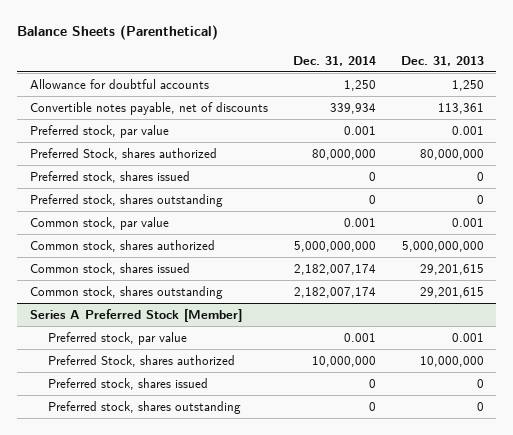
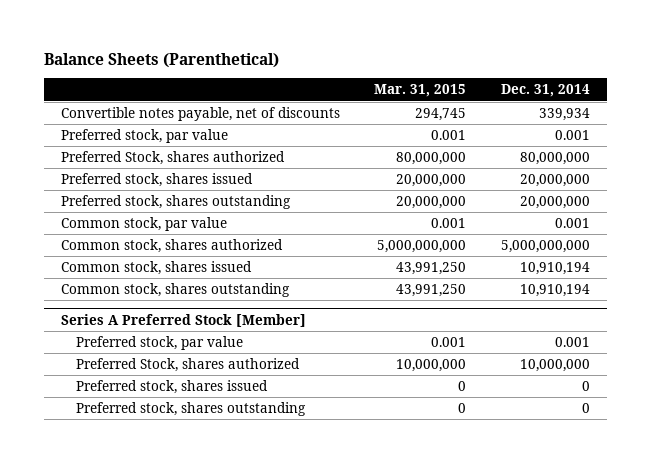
- | Dec. 31, 2014 | Dec. 31, 2013
+ | Mar. 31, 2015 | Dec. 31, 2014
- Allowance for doubtful accounts | 1,250 | 1,250
- Preferred stock, shares issued | 0 | 0
- Preferred stock, shares outstanding | 0 | 0
+ Preferred stock, shares issued | 20,000,000 | 20,000,000
+ Preferred stock, shares outstanding | 20,000,000 | 20,000,000
- Common stock, shares issued | 2,182,007,174 | 29,201,615
- Common stock, shares outstanding | 2,182,007,174 | 29,201,615
+ Common stock, shares issued | 43,991,250 | 10,910,194
+ Common stock, shares outstanding | 43,991,250 | 10,910,194

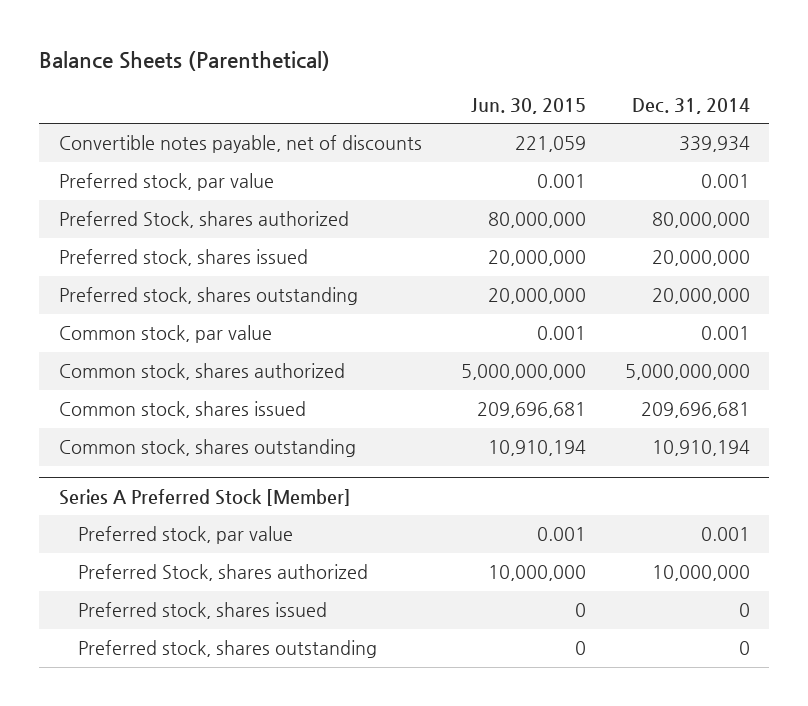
- | Mar. 31, 2015 | Dec. 31, 2014
+ | Jun. 30, 2015 | Dec. 31, 2014
- Common stock, shares issued | 43,991,250 | 10,910,194
+ Common stock, shares issued | 209,696,681 | 209,696,681

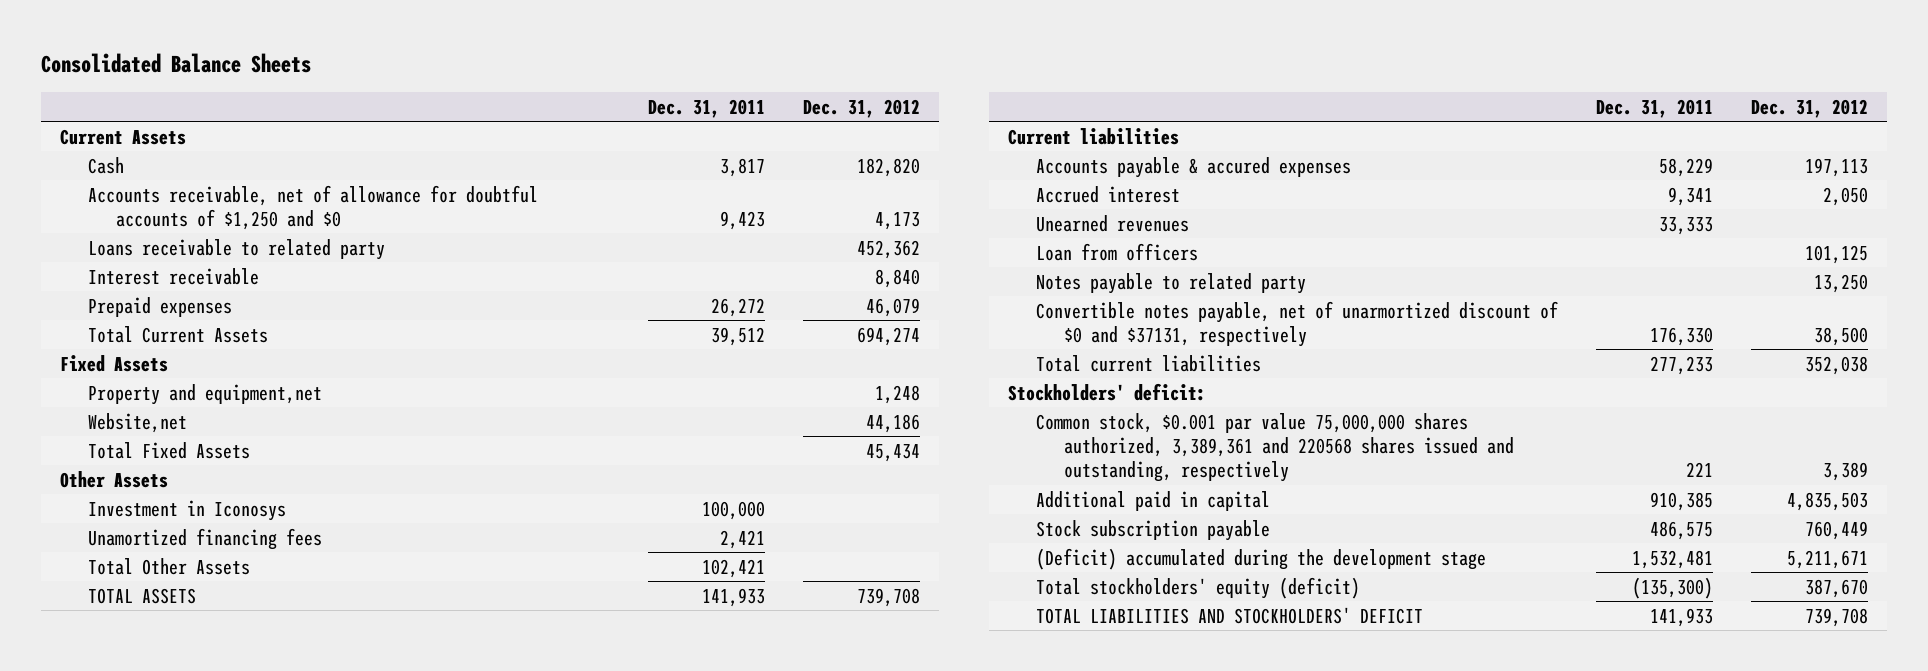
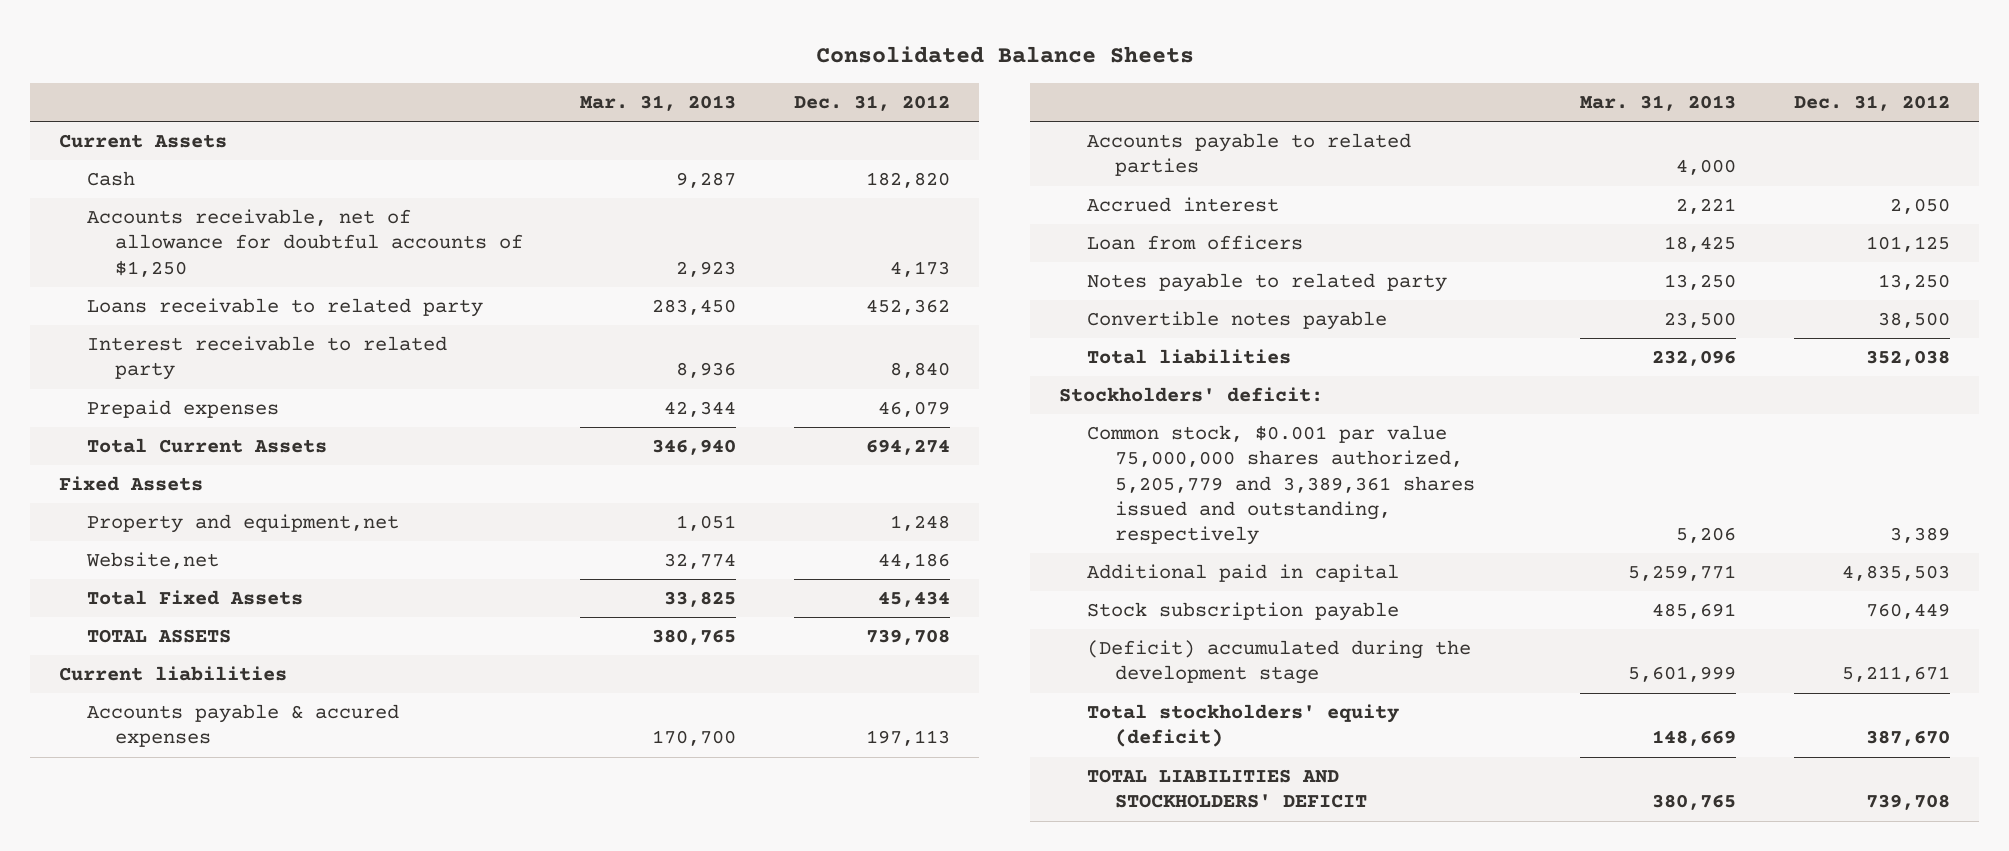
- | Dec. 31, 2011 | Dec. 31, 2012
+ | Mar. 31, 2013 | Dec. 31, 2012
- Accounts receivable, net of allowance for doubtful accounts of $1,250 and $0 | 9,423 | 4,173
+ Accounts receivable, net of allowance for doubtful accounts of $1,250 | 2,923 | 4,173
- Interest receivable | | 8,840
+ Interest receivable to related party | 8,936 | 8,840
- Other Assets
- Investment in Iconosys | 100,000 |
- Unamortized financing fees | 2,421 |
- Total Other Assets | 102,421 |
+ Accounts payable to related parties | 4,000 |
- Unearned revenues | 33,333 |
- Convertible notes payable, net of unarmortized discount of $0 and $37131, respectively | 176,330 | 38,500
- Total current liabilities | 277,233 | 352,038
+ Convertible notes payable | 23,500 | 38,500
+ Total liabilities | 232,096 | 352,038
- Common stock, $0.001 par value 75,000,000 shares authorized, 3,389,361 and 220568 shares issued and outstanding, respectively | 221 | 3,389
+ Common stock, $0.001 par value 75,000,000 shares authorized, 5,205,779 and 3,389,361 shares issued and outstanding, respectively | 5,206 | 3,389

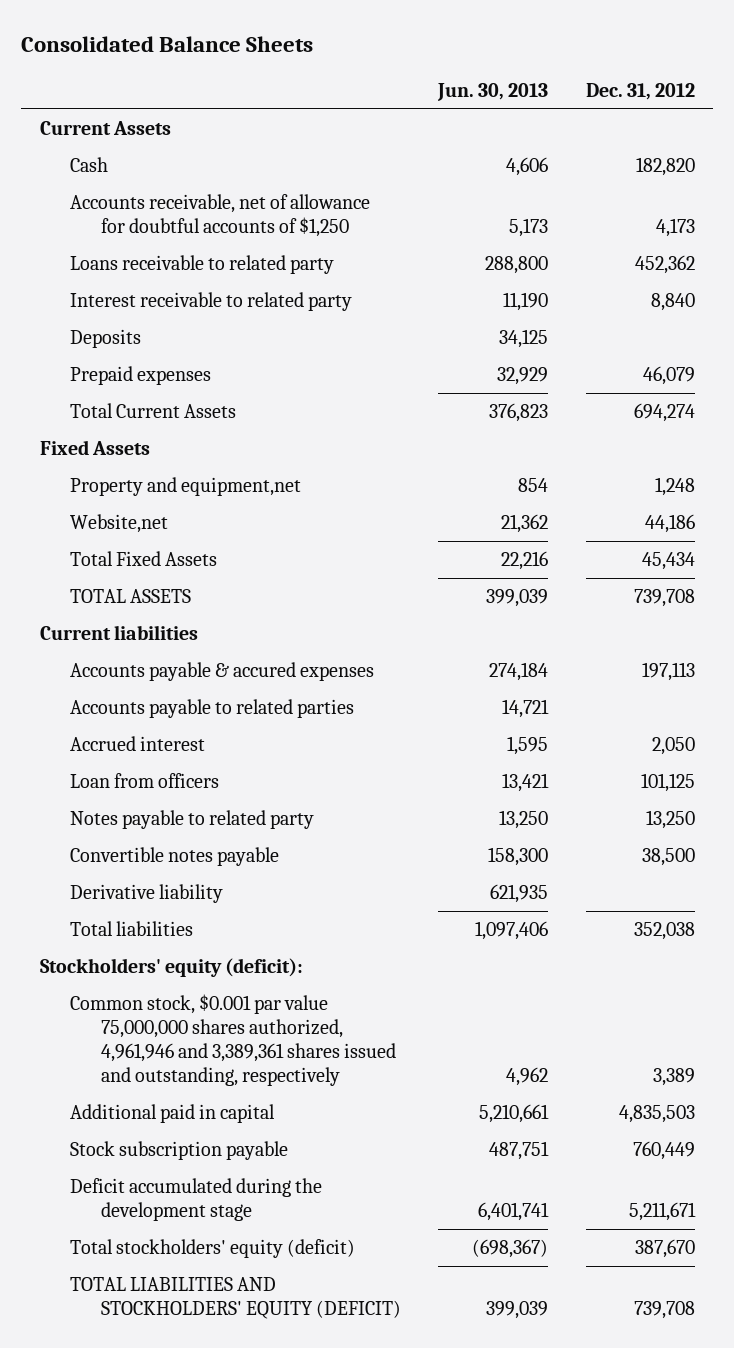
- | Mar. 31, 2013 | Dec. 31, 2012
+ | Jun. 30, 2013 | Dec. 31, 2012
+ Deposits | 34,125 |
+ Derivative liability | 621,935 |
- Stockholders' deficit:
- Common stock, $0.001 par value 75,000,000 shares authorized, 5,205,779 and 3,389,361 shares issued and outstanding, respectively | 5,206 | 3,389
+ Stockholders' equity (deficit):
+ Common stock, $0.001 par value 75,000,000 shares authorized, 4,961,946 and 3,389,361 shares issued and outstanding, respectively | 4,962 | 3,389
- (Deficit) accumulated during the development stage | 5,601,999 | 5,211,671
+ Deficit accumulated during the development stage | 6,401,741 | 5,211,671
- TOTAL LIABILITIES AND STOCKHOLDERS' DEFICIT | 380,765 | 739,708
+ TOTAL LIABILITIES AND STOCKHOLDERS' EQUITY (DEFICIT) | 399,039 | 739,708

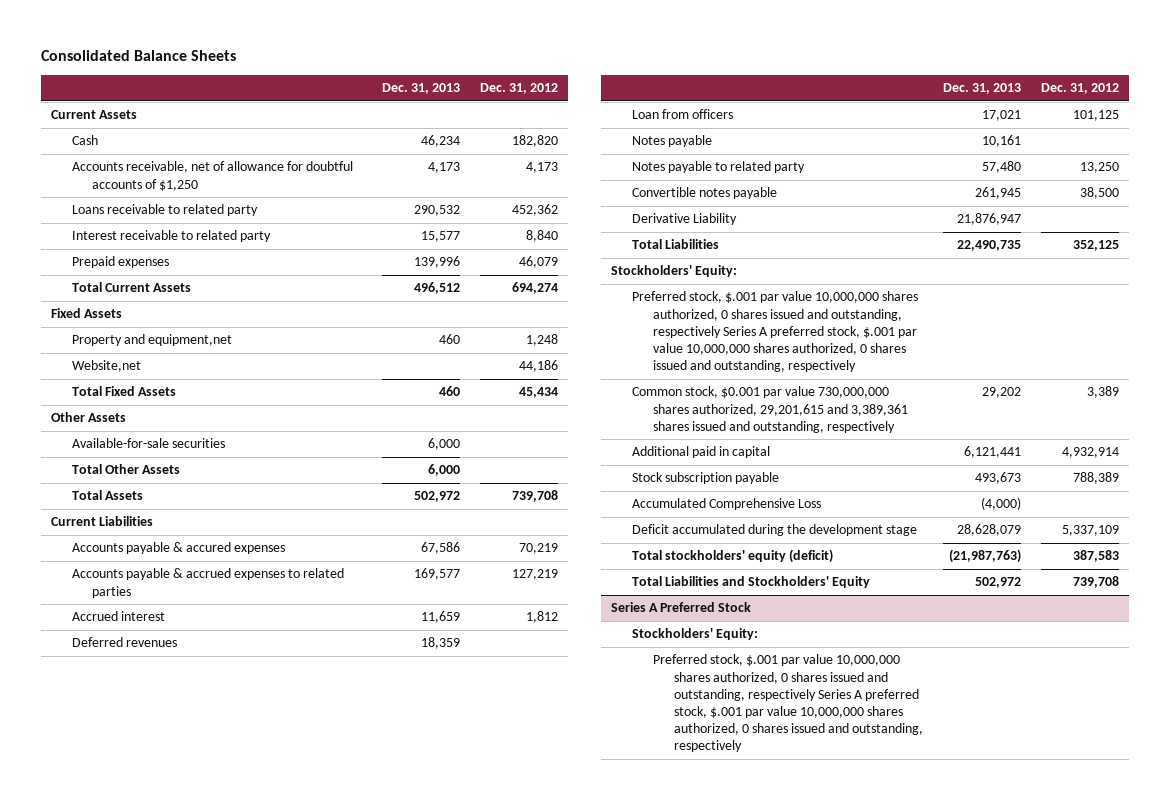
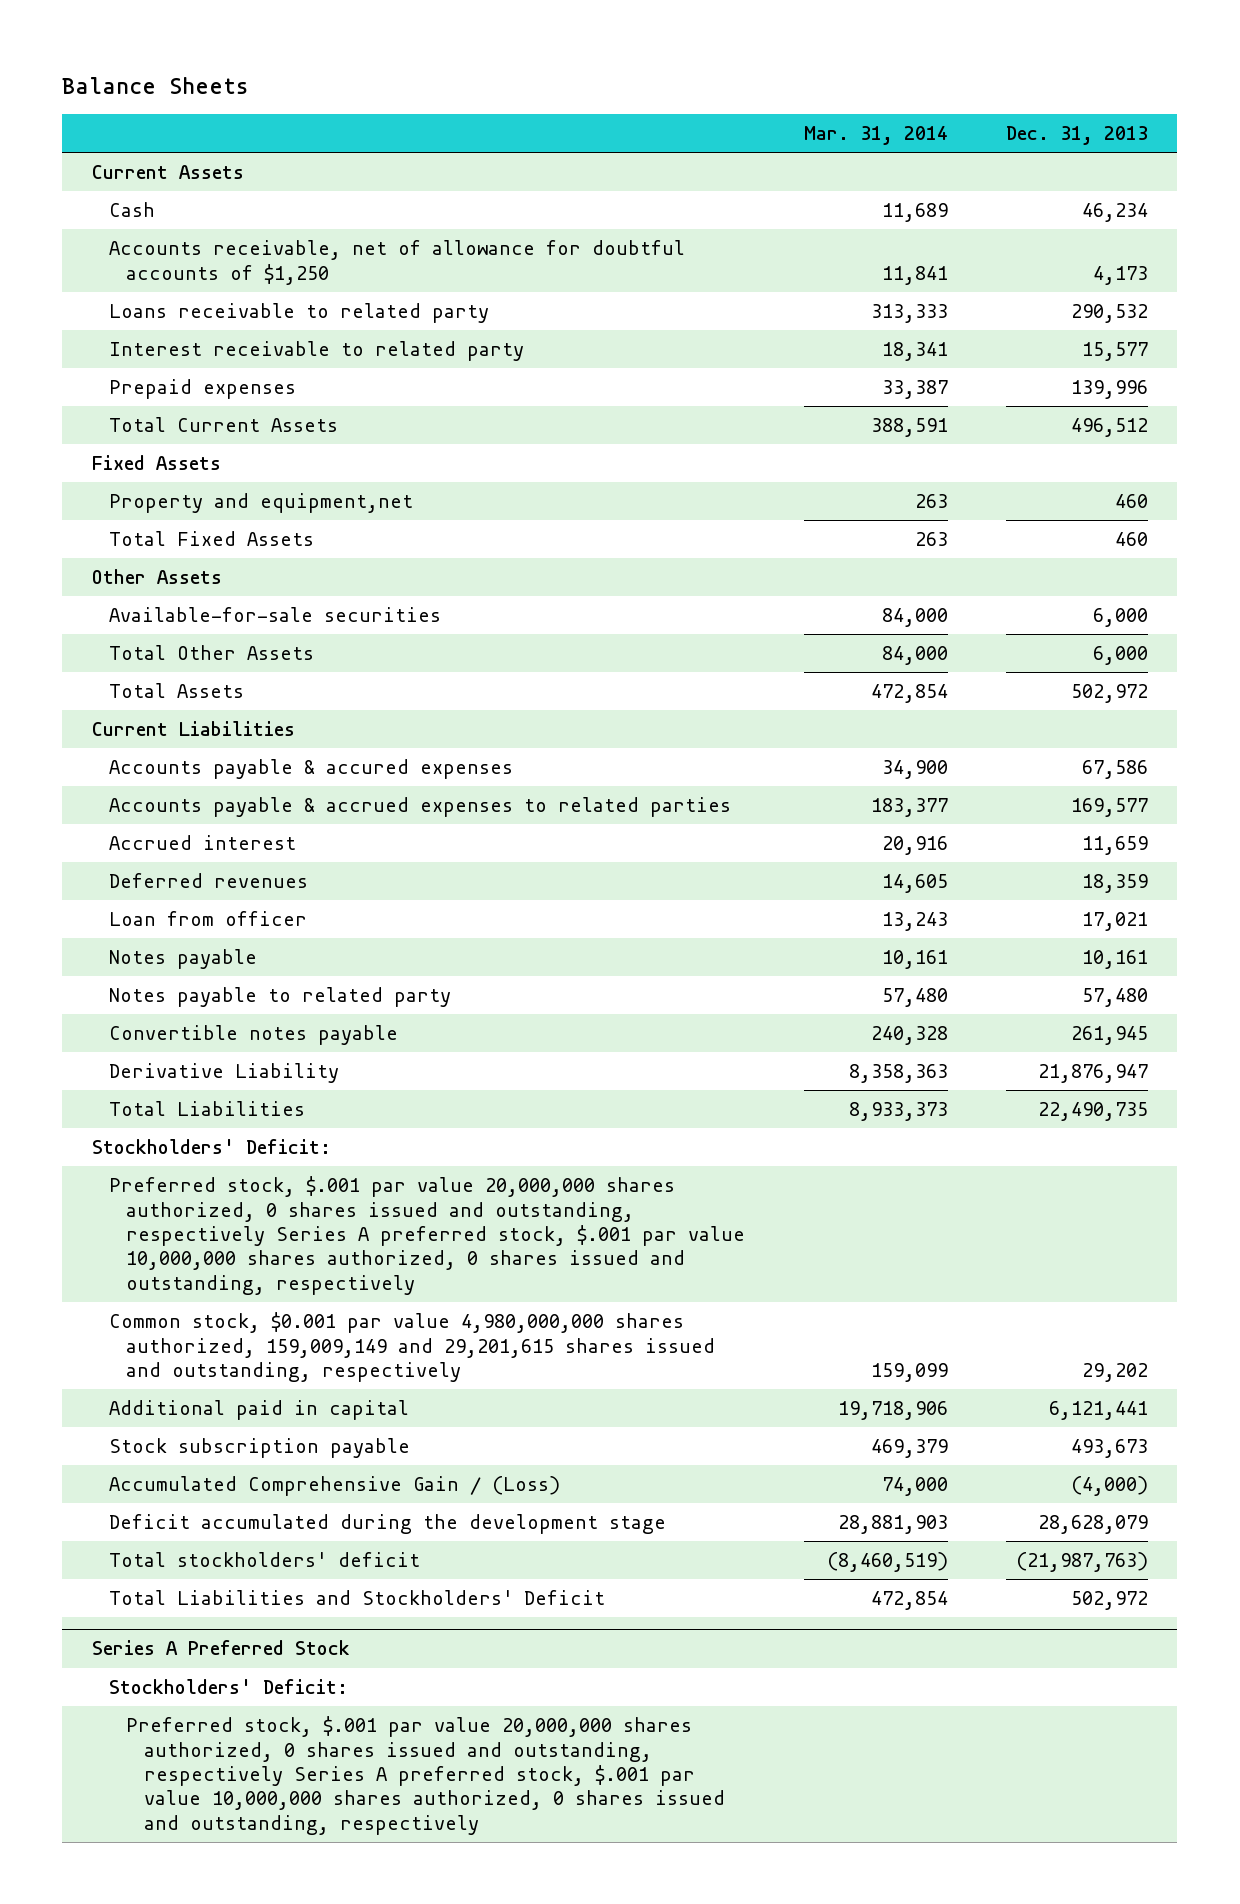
- Consolidated Balance Sheets
+ Balance Sheets
- | Dec. 31, 2013 | Dec. 31, 2012
+ | Mar. 31, 2014 | Dec. 31, 2013
- Website,net | | 44,186
- Loan from officers | 17,021 | 101,125
+ Loan from officer | 13,243 | 17,021
- Stockholders' Equity:
- Preferred stock, $.001 par value 10,000,000 shares authorized, 0 shares issued and outstanding, respectively Series A preferred stock, $.001 par value 10,000,000 shares authorized, 0 shares issued and outstanding, respectively
- Common stock, $0.001 par value 730,000,000 shares authorized, 29,201,615 and 3,389,361 shares issued and outstanding, respectively | 29,202 | 3,389
+ Stockholders' Deficit:
+ Preferred stock, $.001 par value 20,000,000 shares authorized, 0 shares issued and outstanding, respectively Series A preferred stock, $.001 par value 10,000,000 shares authorized, 0 shares issued and outstanding, respectively
+ Common stock, $0.001 par value 4,980,000,000 shares authorized, 159,009,149 and 29,201,615 shares issued and outstanding, respectively | 159,099 | 29,202
- Accumulated Comprehensive Loss | (4,000) |
+ Accumulated Comprehensive Gain / (Loss) | 74,000 | (4,000)
- Total stockholders' equity (deficit) | (21,987,763) | 387,583
- Total Liabilities and Stockholders' Equity | 502,972 | 739,708
+ Total stockholders' deficit | (8,460,519) | (21,987,763)
+ Total Liabilities and Stockholders' Deficit | 472,854 | 502,972
@ Series A Preferred Stock
- Stockholders' Equity:
- Preferred stock, $.001 par value 10,000,000 shares authorized, 0 shares issued and outstanding, respectively Series A preferred stock, $.001 par value 10,000,000 shares authorized, 0 shares issued and outstanding, respectively
+ Stockholders' Deficit:
+ Preferred stock, $.001 par value 20,000,000 shares authorized, 0 shares issued and outstanding, respectively Series A preferred stock, $.001 par value 10,000,000 shares authorized, 0 shares issued and outstanding, respectively

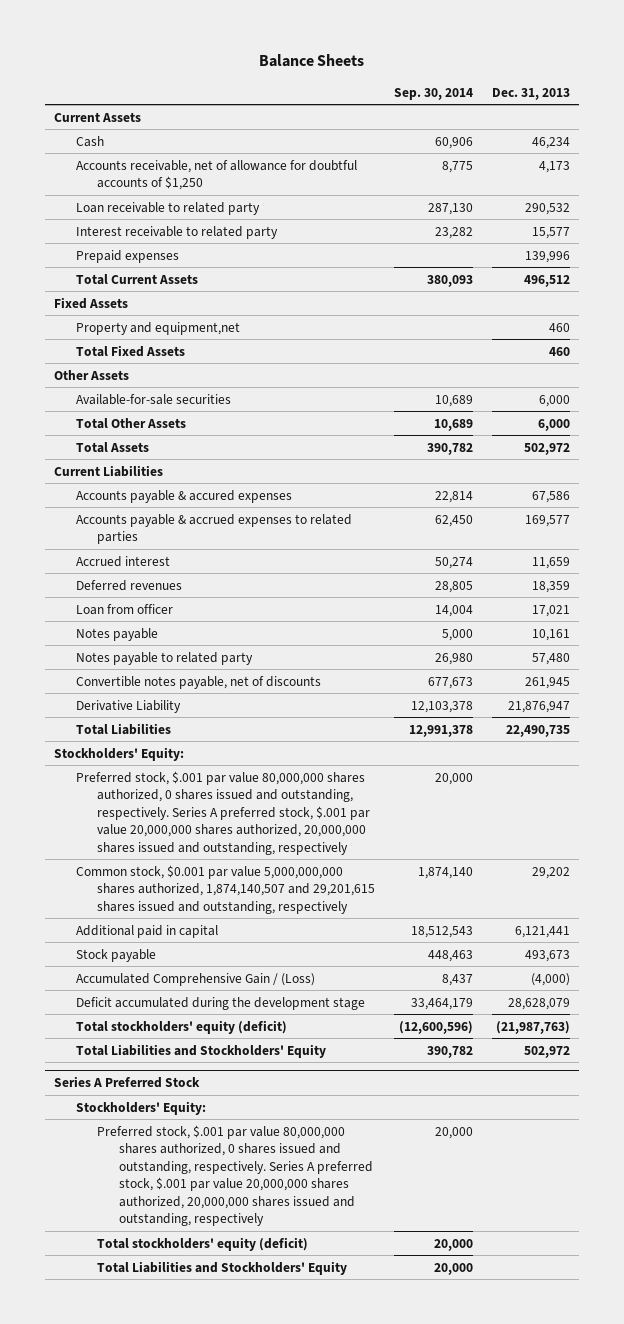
- | Mar. 31, 2014 | Dec. 31, 2013
+ | Sep. 30, 2014 | Dec. 31, 2013
- Loans receivable to related party | 313,333 | 290,532
+ Loan receivable to related party | 287,130 | 290,532
- Convertible notes payable | 240,328 | 261,945
+ Convertible notes payable, net of discounts | 677,673 | 261,945
- Stockholders' Deficit:
- Preferred stock, $.001 par value 20,000,000 shares authorized, 0 shares issued and outstanding, respectively Series A preferred stock, $.001 par value 10,000,000 shares authorized, 0 shares issued and outstanding, respectively
- Common stock, $0.001 par value 4,980,000,000 shares authorized, 159,009,149 and 29,201,615 shares issued and outstanding, respectively | 159,099 | 29,202
+ Stockholders' Equity:
+ Preferred stock, $.001 par value 80,000,000 shares authorized, 0 shares issued and outstanding, respectively. Series A preferred stock, $.001 par value 20,000,000 shares authorized, 20,000,000 shares issued and outstanding, respectively | 20,000 |
+ Common stock, $0.001 par value 5,000,000,000 shares authorized, 1,874,140,507 and 29,201,615 shares issued and outstanding, respectively | 1,874,140 | 29,202
- Stock subscription payable | 469,379 | 493,673
+ Stock payable | 448,463 | 493,673
- Total stockholders' deficit | (8,460,519) | (21,987,763)
- Total Liabilities and Stockholders' Deficit | 472,854 | 502,972
+ Total stockholders' equity (deficit) | (12,600,596) | (21,987,763)
+ Total Liabilities and Stockholders' Equity | 390,782 | 502,972
@ Series A Preferred Stock
- Stockholders' Deficit:
- Preferred stock, $.001 par value 20,000,000 shares authorized, 0 shares issued and outstanding, respectively Series A preferred stock, $.001 par value 10,000,000 shares authorized, 0 shares issued and outstanding, respectively
+ Stockholders' Equity:
+ Preferred stock, $.001 par value 80,000,000 shares authorized, 0 shares issued and outstanding, respectively. Series A preferred stock, $.001 par value 20,000,000 shares authorized, 20,000,000 shares issued and outstanding, respectively | 20,000 |
+ Total stockholders' equity (deficit) | 20,000 |
+ Total Liabilities and Stockholders' Equity | 20,000 |

